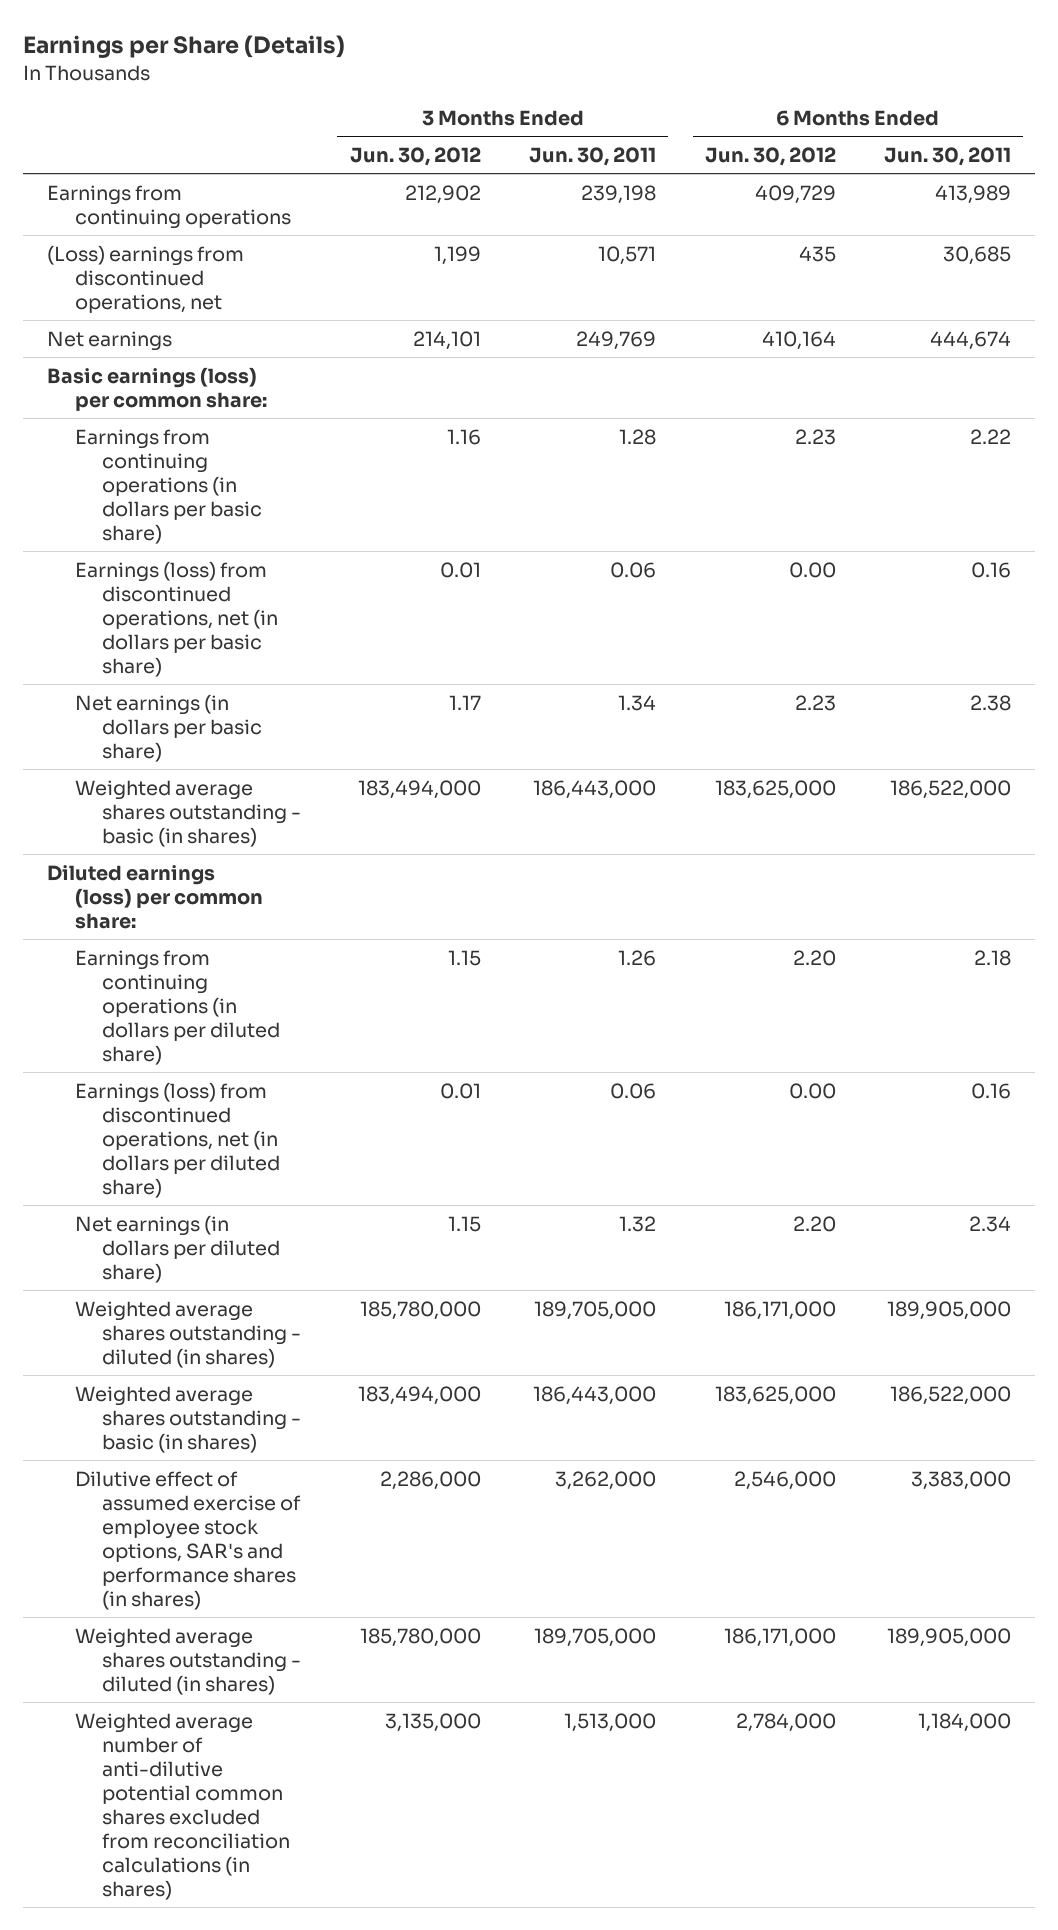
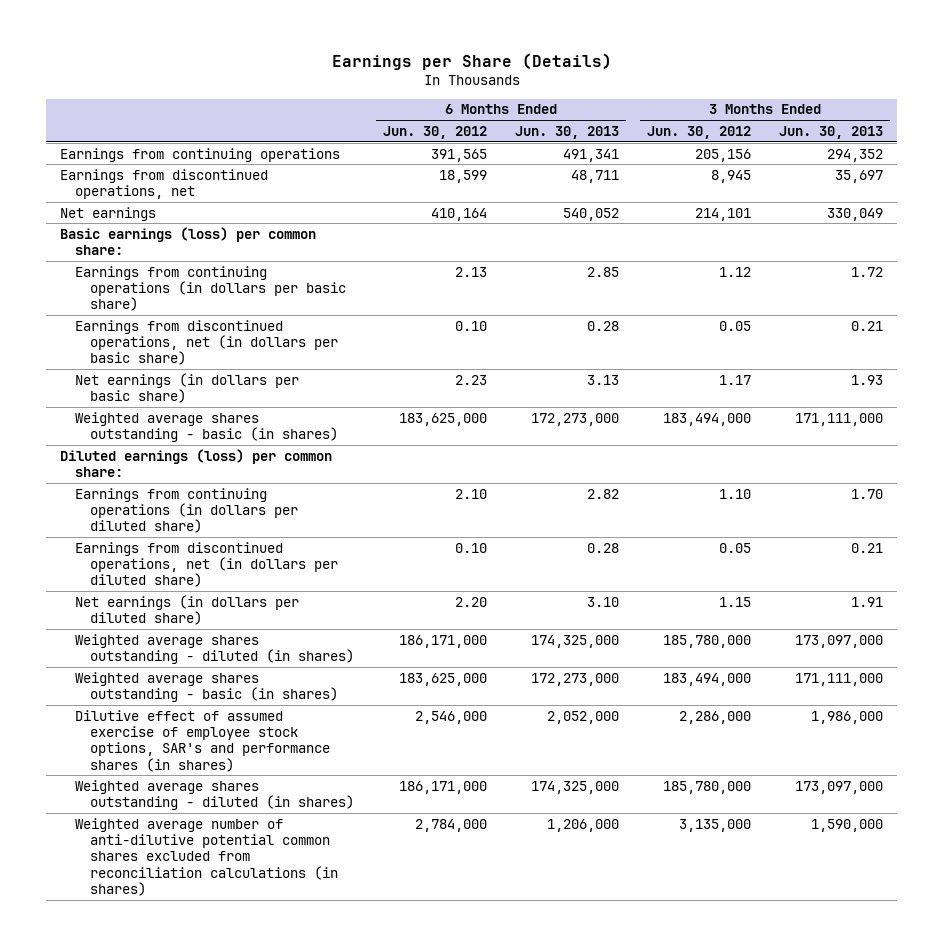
- | 3 Months Ended Jun. 30, 2012 | 3 Months Ended Jun. 30, 2011 | 6 Months Ended Jun. 30, 2012 | 6 Months Ended Jun. 30, 2011
+ | 6 Months Ended Jun. 30, 2012 | 6 Months Ended Jun. 30, 2013 | 3 Months Ended Jun. 30, 2012 | 3 Months Ended Jun. 30, 2013
- Earnings from continuing operations | 212,902 | 239,198 | 409,729 | 413,989
- (Loss) earnings from discontinued operations, net | 1,199 | 10,571 | 435 | 30,685
+ Earnings from continuing operations | 391,565 | 491,341 | 205,156 | 294,352
+ Earnings from discontinued operations, net | 18,599 | 48,711 | 8,945 | 35,697
- Earnings from continuing operations (in dollars per basic share) | 1.16 | 1.28 | 2.23 | 2.22
- Earnings (loss) from discontinued operations, net (in dollars per basic share) | 0.01 | 0.06 | 0.00 | 0.16
+ Earnings from continuing operations (in dollars per basic share) | 2.13 | 2.85 | 1.12 | 1.72
+ Earnings from discontinued operations, net (in dollars per basic share) | 0.10 | 0.28 | 0.05 | 0.21
- Earnings from continuing operations (in dollars per diluted share) | 1.15 | 1.26 | 2.20 | 2.18
- Earnings (loss) from discontinued operations, net (in dollars per diluted share) | 0.01 | 0.06 | 0.00 | 0.16
+ Earnings from continuing operations (in dollars per diluted share) | 2.10 | 2.82 | 1.10 | 1.70
+ Earnings from discontinued operations, net (in dollars per diluted share) | 0.10 | 0.28 | 0.05 | 0.21

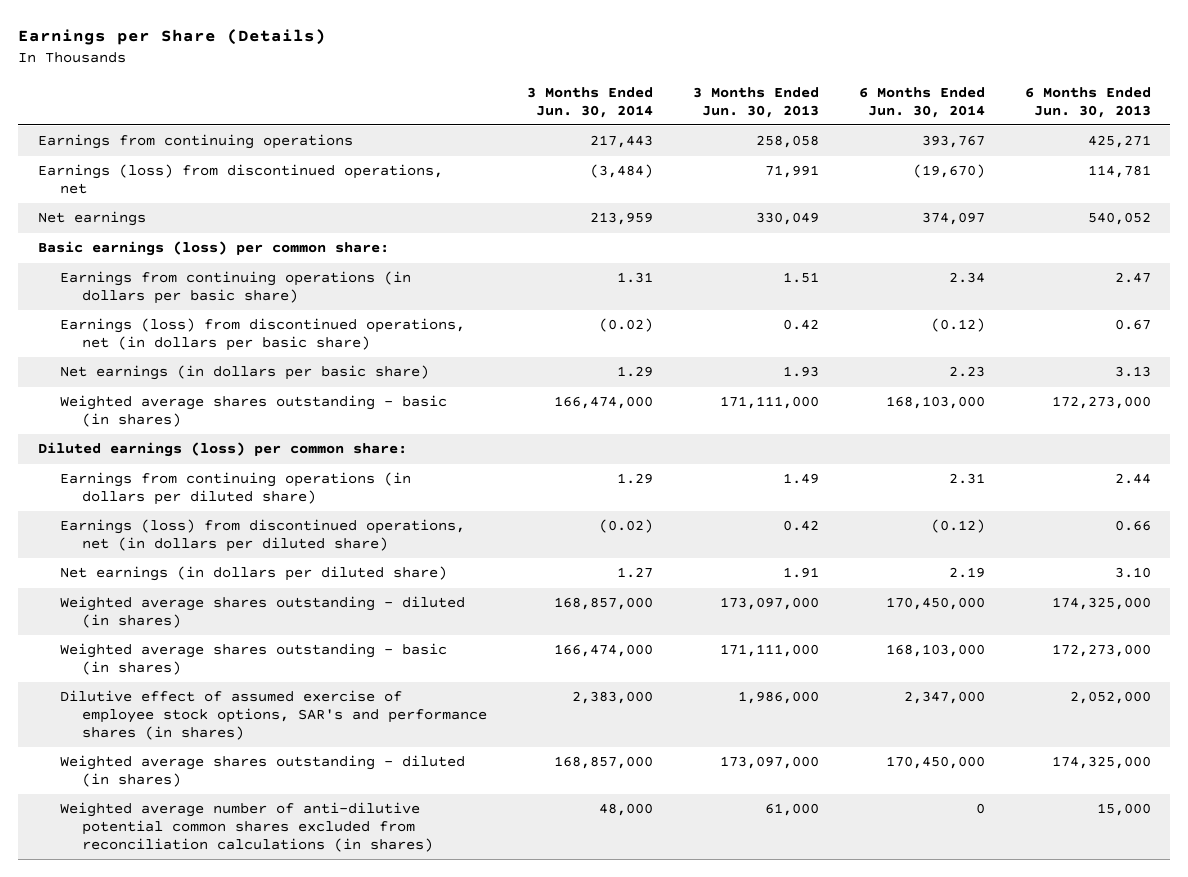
- | 6 Months Ended Jun. 30, 2012 | 6 Months Ended Jun. 30, 2013 | 3 Months Ended Jun. 30, 2012 | 3 Months Ended Jun. 30, 2013
+ | 3 Months Ended Jun. 30, 2014 | 3 Months Ended Jun. 30, 2013 | 6 Months Ended Jun. 30, 2014 | 6 Months Ended Jun. 30, 2013
- Earnings from continuing operations | 391,565 | 491,341 | 205,156 | 294,352
- Earnings from discontinued operations, net | 18,599 | 48,711 | 8,945 | 35,697
+ Earnings from continuing operations | 217,443 | 258,058 | 393,767 | 425,271
+ Earnings (loss) from discontinued operations, net | (3,484) | 71,991 | (19,670) | 114,781
- Earnings from continuing operations (in dollars per basic share) | 2.13 | 2.85 | 1.12 | 1.72
- Earnings from discontinued operations, net (in dollars per basic share) | 0.10 | 0.28 | 0.05 | 0.21
+ Earnings from continuing operations (in dollars per basic share) | 1.31 | 1.51 | 2.34 | 2.47
+ Earnings (loss) from discontinued operations, net (in dollars per basic share) | (0.02) | 0.42 | (0.12) | 0.67
- Earnings from continuing operations (in dollars per diluted share) | 2.10 | 2.82 | 1.10 | 1.70
- Earnings from discontinued operations, net (in dollars per diluted share) | 0.10 | 0.28 | 0.05 | 0.21
+ Earnings from continuing operations (in dollars per diluted share) | 1.29 | 1.49 | 2.31 | 2.44
+ Earnings (loss) from discontinued operations, net (in dollars per diluted share) | (0.02) | 0.42 | (0.12) | 0.66
- Weighted average number of anti-dilutive potential common shares excluded from reconciliation calculations (in shares) | 2,784,000 | 1,206,000 | 3,135,000 | 1,590,000
+ Weighted average number of anti-dilutive potential common shares excluded from reconciliation calculations (in shares) | 48,000 | 61,000 | 0 | 15,000

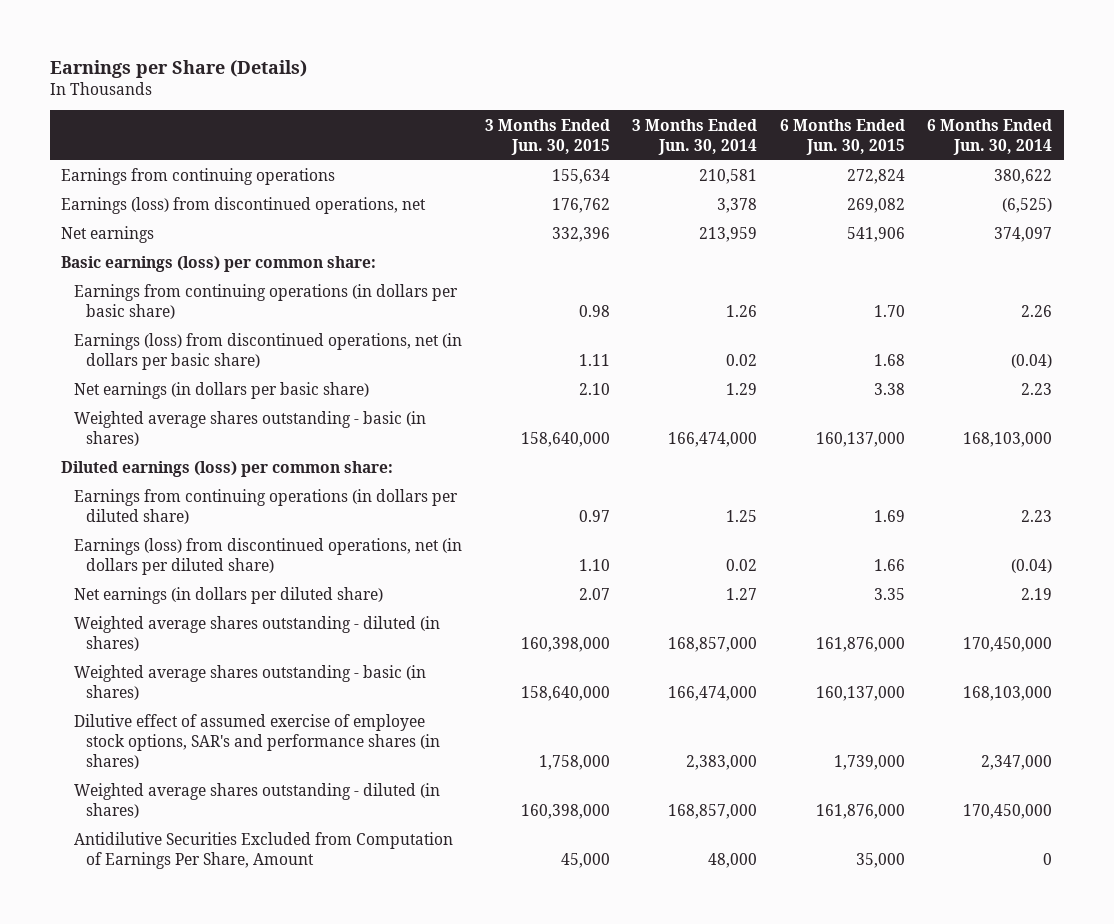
- | 3 Months Ended Jun. 30, 2014 | 3 Months Ended Jun. 30, 2013 | 6 Months Ended Jun. 30, 2014 | 6 Months Ended Jun. 30, 2013
+ | 3 Months Ended Jun. 30, 2015 | 3 Months Ended Jun. 30, 2014 | 6 Months Ended Jun. 30, 2015 | 6 Months Ended Jun. 30, 2014
- Earnings from continuing operations | 217,443 | 258,058 | 393,767 | 425,271
- Earnings (loss) from discontinued operations, net | (3,484) | 71,991 | (19,670) | 114,781
+ Earnings from continuing operations | 155,634 | 210,581 | 272,824 | 380,622
+ Earnings (loss) from discontinued operations, net | 176,762 | 3,378 | 269,082 | (6,525)
- Earnings from continuing operations (in dollars per basic share) | 1.31 | 1.51 | 2.34 | 2.47
- Earnings (loss) from discontinued operations, net (in dollars per basic share) | (0.02) | 0.42 | (0.12) | 0.67
+ Earnings from continuing operations (in dollars per basic share) | 0.98 | 1.26 | 1.70 | 2.26
+ Earnings (loss) from discontinued operations, net (in dollars per basic share) | 1.11 | 0.02 | 1.68 | (0.04)
- Earnings from continuing operations (in dollars per diluted share) | 1.29 | 1.49 | 2.31 | 2.44
- Earnings (loss) from discontinued operations, net (in dollars per diluted share) | (0.02) | 0.42 | (0.12) | 0.66
+ Earnings from continuing operations (in dollars per diluted share) | 0.97 | 1.25 | 1.69 | 2.23
+ Earnings (loss) from discontinued operations, net (in dollars per diluted share) | 1.10 | 0.02 | 1.66 | (0.04)
- Weighted average number of anti-dilutive potential common shares excluded from reconciliation calculations (in shares) | 48,000 | 61,000 | 0 | 15,000
+ Antidilutive Securities Excluded from Computation of Earnings Per Share, Amount | 45,000 | 48,000 | 35,000 | 0

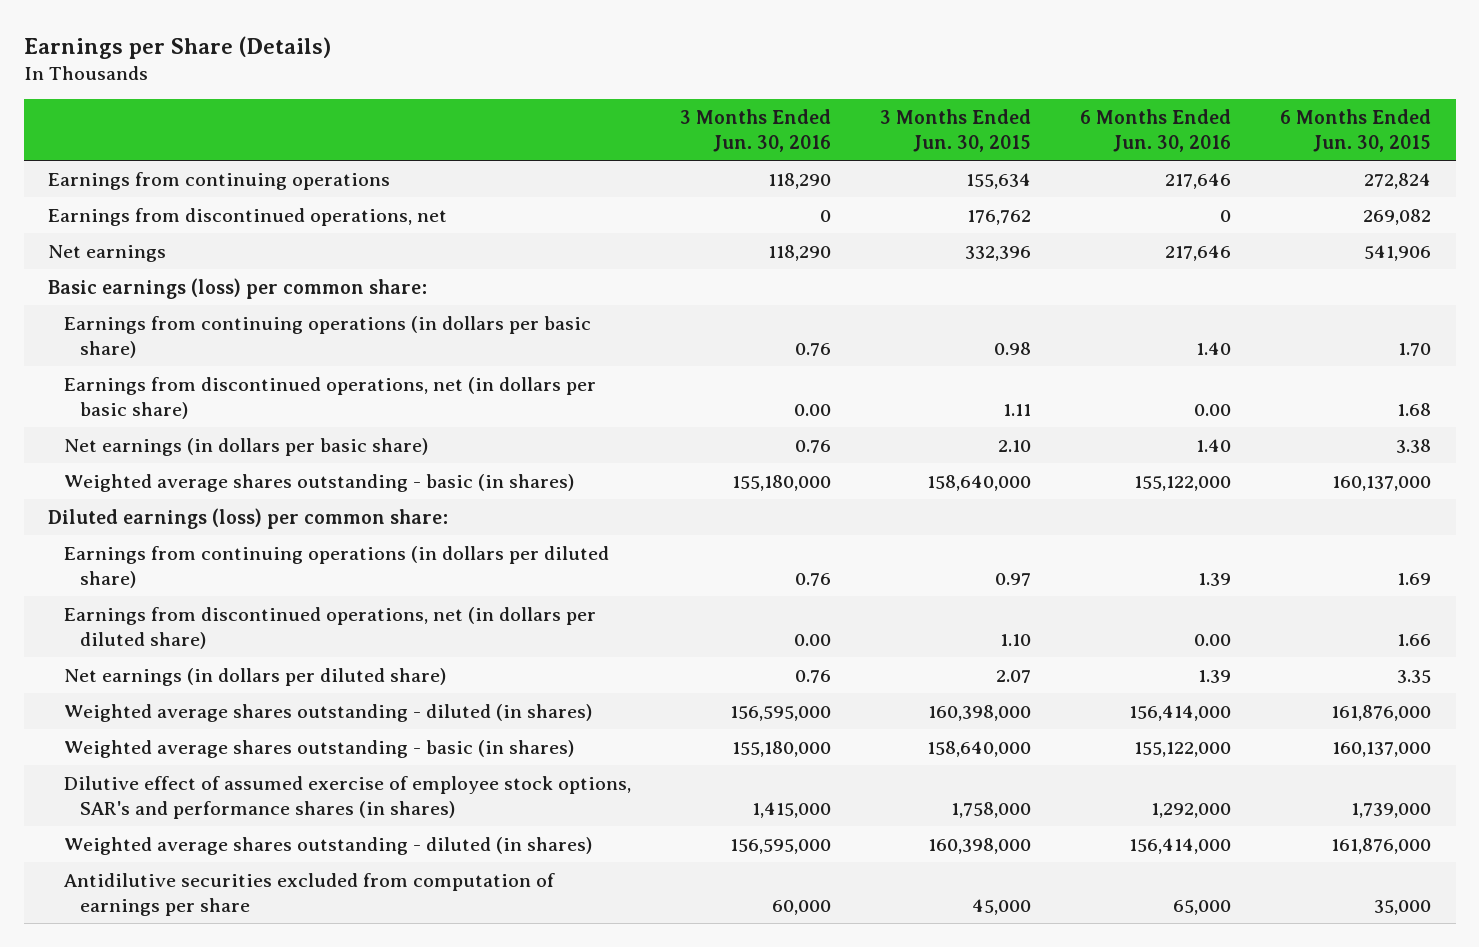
- | 3 Months Ended Jun. 30, 2015 | 3 Months Ended Jun. 30, 2014 | 6 Months Ended Jun. 30, 2015 | 6 Months Ended Jun. 30, 2014
+ | 3 Months Ended Jun. 30, 2016 | 3 Months Ended Jun. 30, 2015 | 6 Months Ended Jun. 30, 2016 | 6 Months Ended Jun. 30, 2015
- Earnings (loss) from discontinued operations, net | 176,762 | 3,378 | 269,082 | (6,525)
+ Earnings from discontinued operations, net | 0 | 176,762 | 0 | 269,082
- Earnings (loss) from discontinued operations, net (in dollars per basic share) | 1.11 | 0.02 | 1.68 | (0.04)
+ Earnings from discontinued operations, net (in dollars per basic share) | 0.00 | 1.11 | 0.00 | 1.68
- Earnings (loss) from discontinued operations, net (in dollars per diluted share) | 1.10 | 0.02 | 1.66 | (0.04)
+ Earnings from discontinued operations, net (in dollars per diluted share) | 0.00 | 1.10 | 0.00 | 1.66
- Antidilutive Securities Excluded from Computation of Earnings Per Share, Amount | 45,000 | 48,000 | 35,000 | 0
+ Antidilutive securities excluded from computation of earnings per share | 60,000 | 45,000 | 65,000 | 35,000

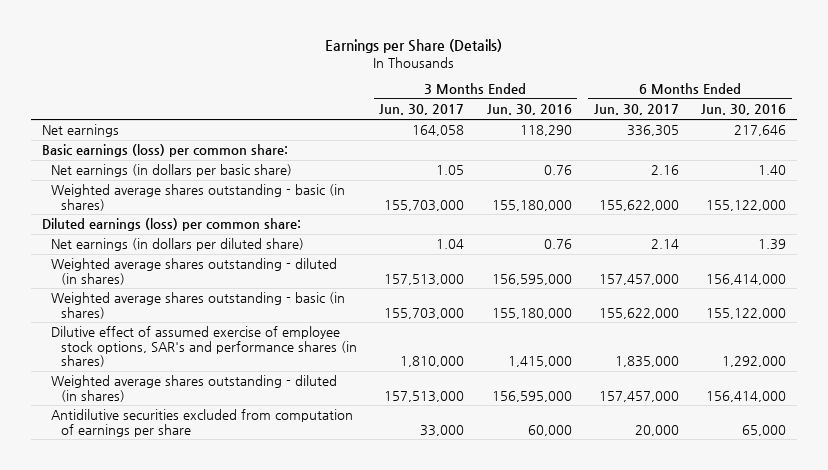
- | 3 Months Ended Jun. 30, 2016 | 3 Months Ended Jun. 30, 2015 | 6 Months Ended Jun. 30, 2016 | 6 Months Ended Jun. 30, 2015
+ | 3 Months Ended Jun. 30, 2017 | 3 Months Ended Jun. 30, 2016 | 6 Months Ended Jun. 30, 2017 | 6 Months Ended Jun. 30, 2016
- Earnings from continuing operations | 118,290 | 155,634 | 217,646 | 272,824
- Earnings from discontinued operations, net | 0 | 176,762 | 0 | 269,082
- Earnings from continuing operations (in dollars per basic share) | 0.76 | 0.98 | 1.40 | 1.70
- Earnings from discontinued operations, net (in dollars per basic share) | 0.00 | 1.11 | 0.00 | 1.68
- Earnings from continuing operations (in dollars per diluted share) | 0.76 | 0.97 | 1.39 | 1.69
- Earnings from discontinued operations, net (in dollars per diluted share) | 0.00 | 1.10 | 0.00 | 1.66

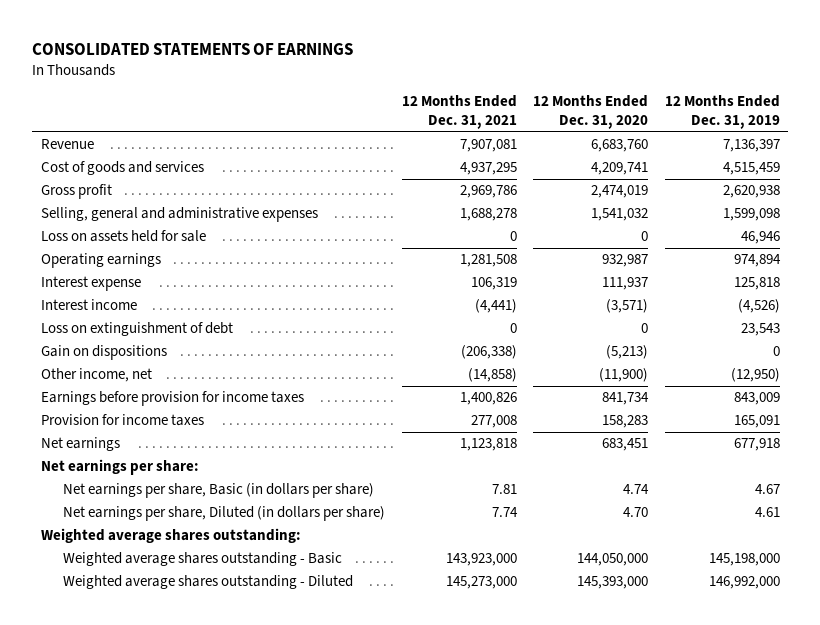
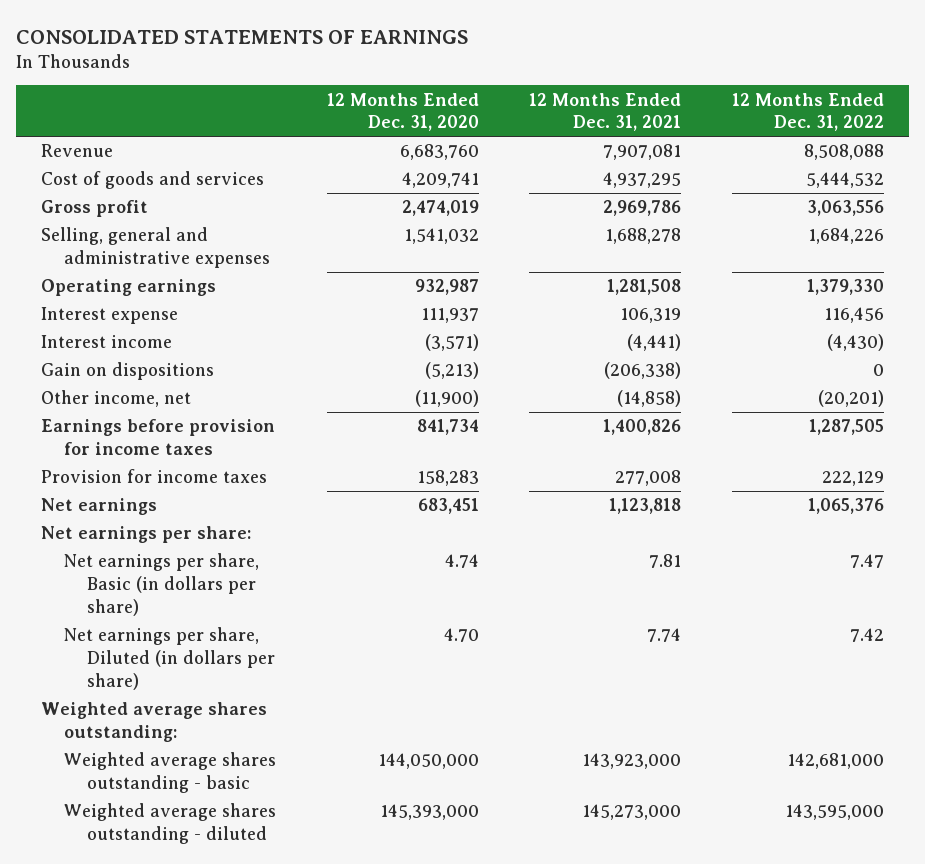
- | 12 Months Ended Dec. 31, 2021 | 12 Months Ended Dec. 31, 2020 | 12 Months Ended Dec. 31, 2019
+ | 12 Months Ended Dec. 31, 2020 | 12 Months Ended Dec. 31, 2021 | 12 Months Ended Dec. 31, 2022
- Loss on assets held for sale | 0 | 0 | 46,946
- Loss on extinguishment of debt | 0 | 0 | 23,543
- Weighted average shares outstanding - Basic | 143,923,000 | 144,050,000 | 145,198,000
- Weighted average shares outstanding - Diluted | 145,273,000 | 145,393,000 | 146,992,000
+ Weighted average shares outstanding - basic | 144,050,000 | 143,923,000 | 142,681,000
+ Weighted average shares outstanding - diluted | 145,393,000 | 145,273,000 | 143,595,000

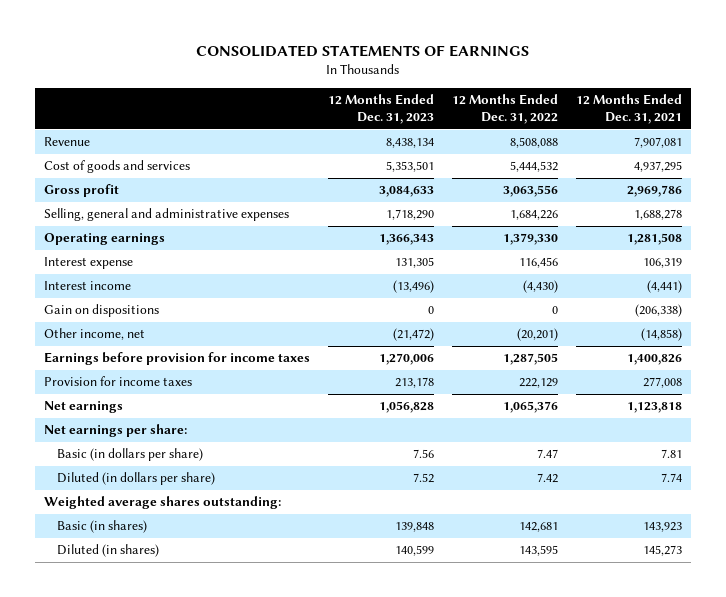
- | 12 Months Ended Dec. 31, 2020 | 12 Months Ended Dec. 31, 2021 | 12 Months Ended Dec. 31, 2022
+ | 12 Months Ended Dec. 31, 2023 | 12 Months Ended Dec. 31, 2022 | 12 Months Ended Dec. 31, 2021
- Net earnings per share, Basic (in dollars per share) | 4.74 | 7.81 | 7.47
- Net earnings per share, Diluted (in dollars per share) | 4.70 | 7.74 | 7.42
+ Basic (in dollars per share) | 7.56 | 7.47 | 7.81
+ Diluted (in dollars per share) | 7.52 | 7.42 | 7.74
- Weighted average shares outstanding - basic | 144,050,000 | 143,923,000 | 142,681,000
- Weighted average shares outstanding - diluted | 145,393,000 | 145,273,000 | 143,595,000
+ Basic (in shares) | 139,848 | 142,681 | 143,923
+ Diluted (in shares) | 140,599 | 143,595 | 145,273

